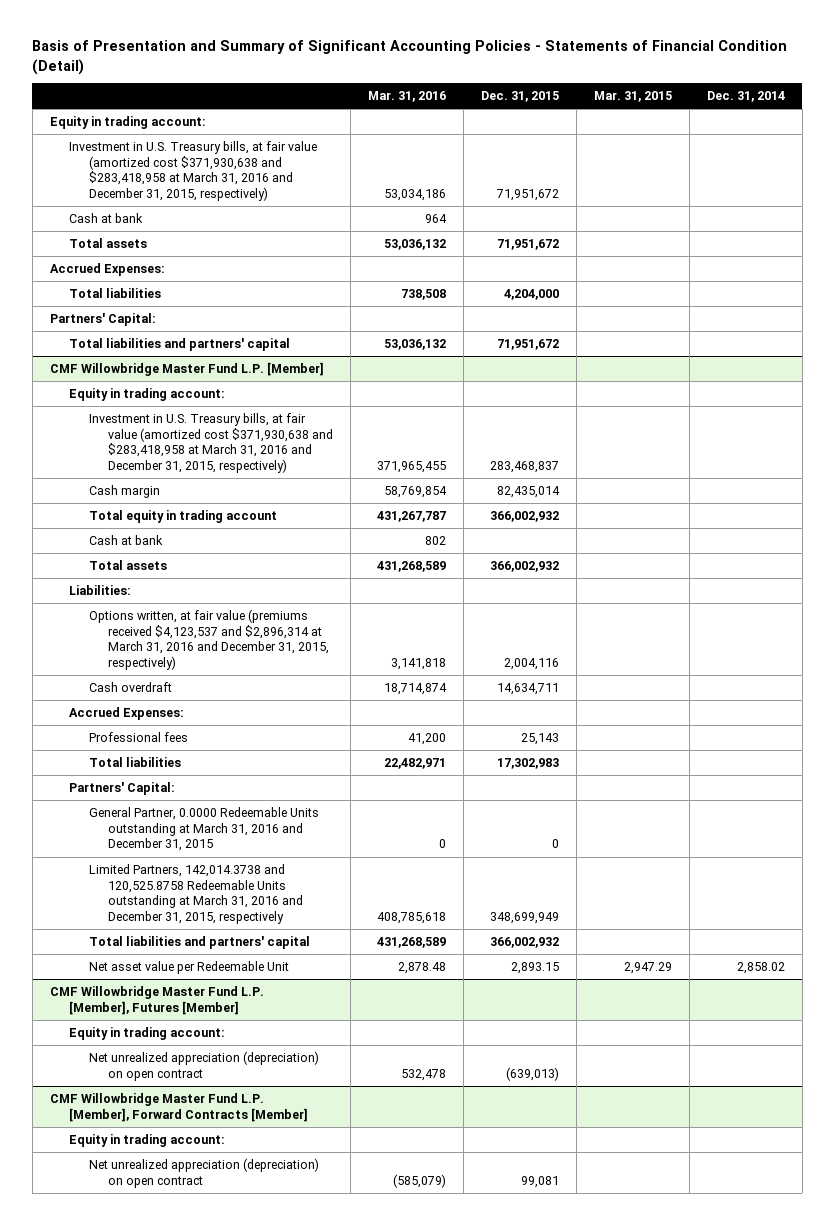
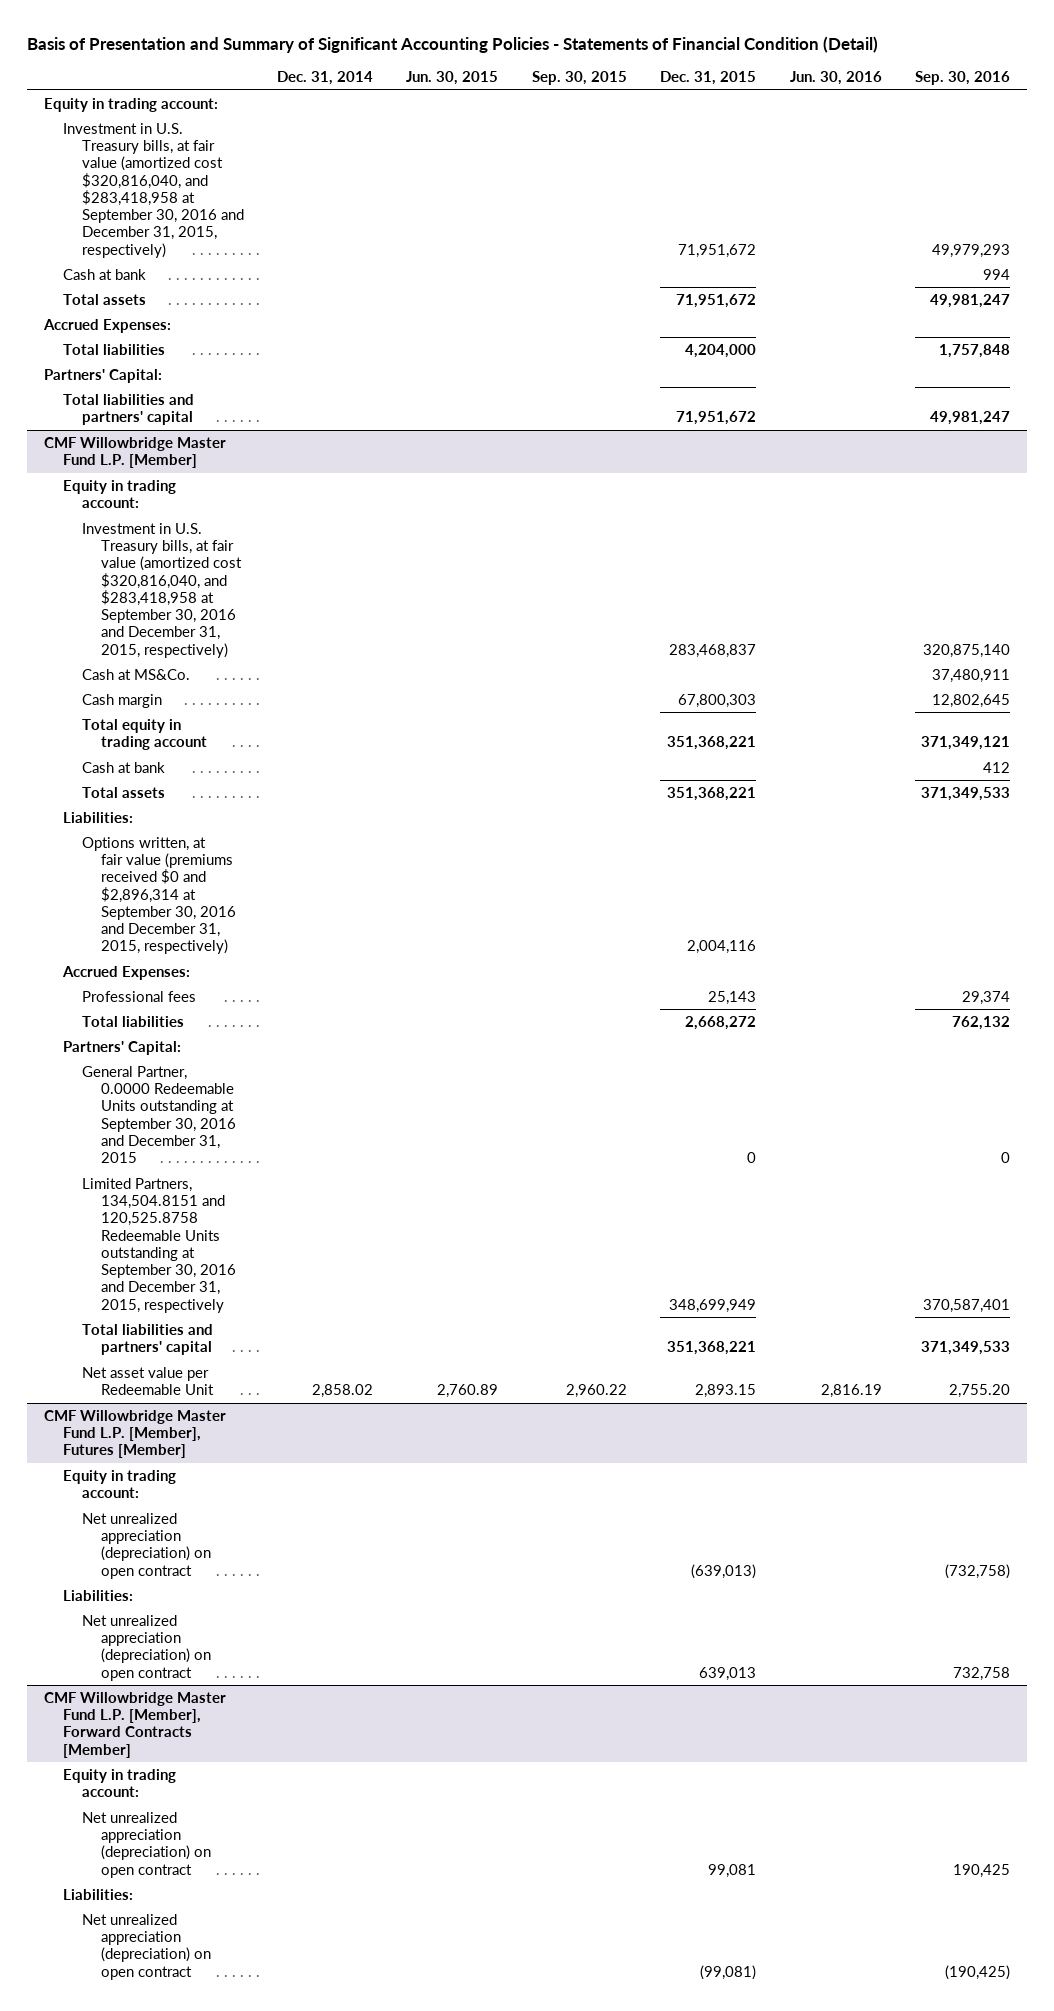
- | Mar. 31, 2016 | Dec. 31, 2015 | Mar. 31, 2015 | Dec. 31, 2014
+ | Dec. 31, 2014 | Jun. 30, 2015 | Sep. 30, 2015 | Dec. 31, 2015 | Jun. 30, 2016 | Sep. 30, 2016
- Investment in U.S. Treasury bills, at fair value (amortized cost $371,930,638 and $283,418,958 at March 31, 2016 and December 31, 2015, respectively) | 53,034,186 | 71,951,672 | |
+ Investment in U.S. Treasury bills, at fair value (amortized cost $320,816,040, and $283,418,958 at September 30, 2016 and December 31, 2015, respectively) | | | | 71,951,672 | | 49,979,293
@ CMF Willowbridge Master Fund L.P. [Member]
- Investment in U.S. Treasury bills, at fair value (amortized cost $371,930,638 and $283,418,958 at March 31, 2016 and December 31, 2015, respectively) | 371,965,455 | 283,468,837 | |
- Cash margin | 58,769,854 | 82,435,014 | |
- Total equity in trading account | 431,267,787 | 366,002,932 | |
+ Investment in U.S. Treasury bills, at fair value (amortized cost $320,816,040, and $283,418,958 at September 30, 2016 and December 31, 2015, respectively) | | | | 283,468,837 | | 320,875,140
+ Cash at MS&Co. | | | | | | 37,480,911
+ Cash margin | | | | 67,800,303 | | 12,802,645
+ Total equity in trading account | | | | 351,368,221 | | 371,349,121
- Total assets | 431,268,589 | 366,002,932 | |
+ Total assets | | | | 351,368,221 | | 371,349,533
- Options written, at fair value (premiums received $4,123,537 and $2,896,314 at March 31, 2016 and December 31, 2015, respectively) | 3,141,818 | 2,004,116 | |
- Cash overdraft | 18,714,874 | 14,634,711 | |
+ Options written, at fair value (premiums received $0 and $2,896,314 at September 30, 2016 and December 31, 2015, respectively) | | | | 2,004,116 | |
- Total liabilities | 22,482,971 | 17,302,983 | |
+ Total liabilities | | | | 2,668,272 | | 762,132
- General Partner, 0.0000 Redeemable Units outstanding at March 31, 2016 and December 31, 2015 | 0 | 0 | |
- Limited Partners, 142,014.3738 and 120,525.8758 Redeemable Units outstanding at March 31, 2016 and December 31, 2015, respectively | 408,785,618 | 348,699,949 | |
- Total liabilities and partners' capital | 431,268,589 | 366,002,932 | |
+ General Partner, 0.0000 Redeemable Units outstanding at September 30, 2016 and December 31, 2015 | | | | 0 | | 0
+ Limited Partners, 134,504.8151 and 120,525.8758 Redeemable Units outstanding at September 30, 2016 and December 31, 2015, respectively | | | | 348,699,949 | | 370,587,401
+ Total liabilities and partners' capital | | | | 351,368,221 | | 371,349,533
@ CMF Willowbridge Master Fund L.P. [Member], Futures [Member]
+ Liabilities:
+ Net unrealized appreciation (depreciation) on open contract | | | | 639,013 | | 732,758
@ CMF Willowbridge Master Fund L.P. [Member], Forward Contracts [Member]
+ Liabilities:
+ Net unrealized appreciation (depreciation) on open contract | | | | (99,081) | | (190,425)

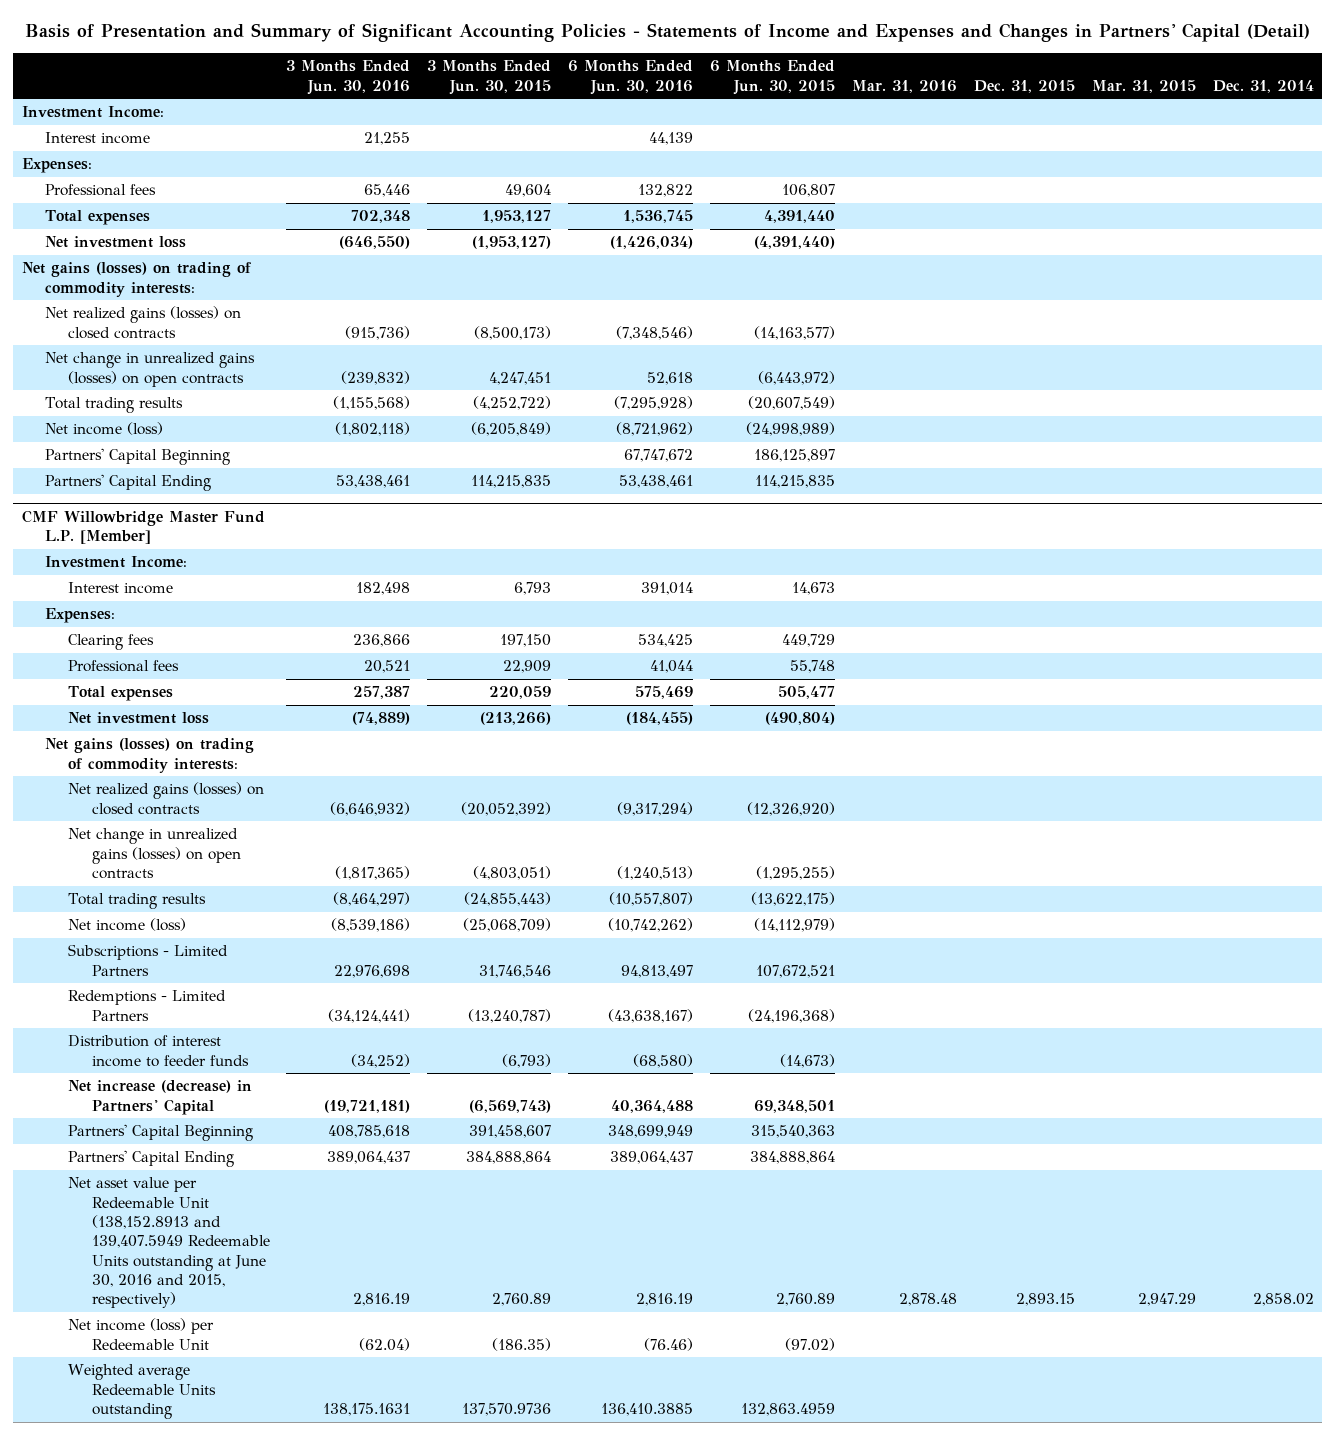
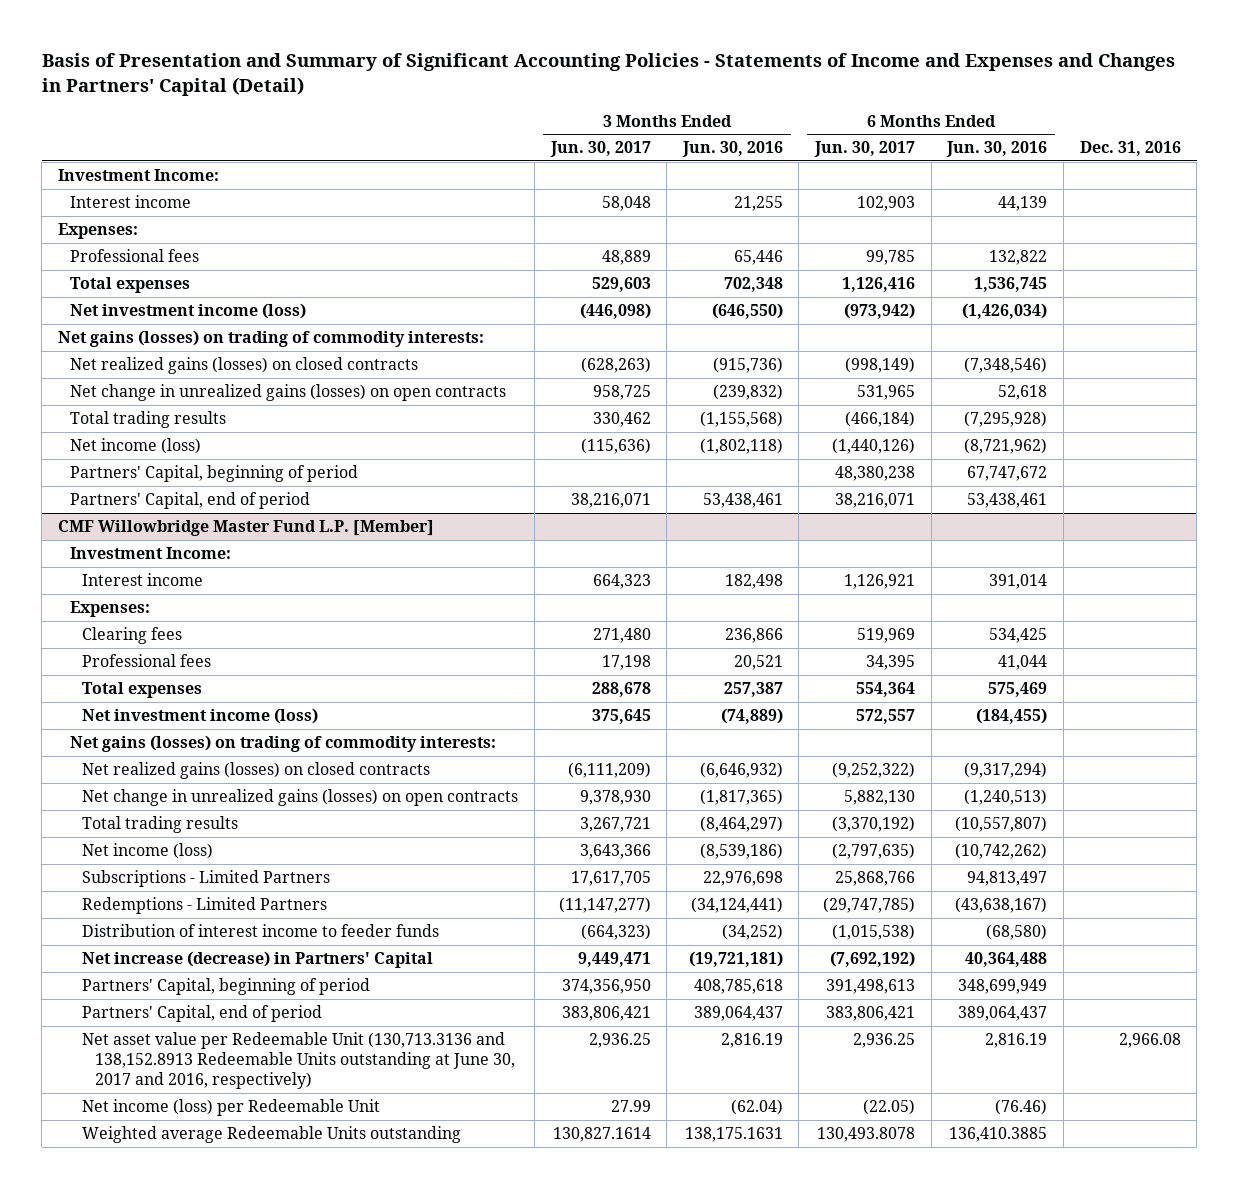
- | 3 Months Ended Jun. 30, 2016 | 3 Months Ended Jun. 30, 2015 | 6 Months Ended Jun. 30, 2016 | 6 Months Ended Jun. 30, 2015 | Mar. 31, 2016 | Dec. 31, 2015 | Mar. 31, 2015 | Dec. 31, 2014
+ | 3 Months Ended Jun. 30, 2017 | 3 Months Ended Jun. 30, 2016 | 6 Months Ended Jun. 30, 2017 | 6 Months Ended Jun. 30, 2016 | Dec. 31, 2016
- Net investment loss | (646,550) | (1,953,127) | (1,426,034) | (4,391,440) | | | |
+ Net investment income (loss) | (446,098) | (646,550) | (973,942) | (1,426,034) |
- Partners' Capital Beginning | | | 67,747,672 | 186,125,897 | | | |
- Partners' Capital Ending | 53,438,461 | 114,215,835 | 53,438,461 | 114,215,835 | | | |
+ Partners' Capital, beginning of period | | | 48,380,238 | 67,747,672 |
+ Partners' Capital, end of period | 38,216,071 | 53,438,461 | 38,216,071 | 53,438,461 |
@ CMF Willowbridge Master Fund L.P. [Member]
- Net investment loss | (74,889) | (213,266) | (184,455) | (490,804) | | | |
+ Net investment income (loss) | 375,645 | (74,889) | 572,557 | (184,455) |
- Partners' Capital Beginning | 408,785,618 | 391,458,607 | 348,699,949 | 315,540,363 | | | |
- Partners' Capital Ending | 389,064,437 | 384,888,864 | 389,064,437 | 384,888,864 | | | |
- Net asset value per Redeemable Unit (138,152.8913 and 139,407.5949 Redeemable Units outstanding at June 30, 2016 and 2015, respectively) | 2,816.19 | 2,760.89 | 2,816.19 | 2,760.89 | 2,878.48 | 2,893.15 | 2,947.29 | 2,858.02
+ Partners' Capital, beginning of period | 374,356,950 | 408,785,618 | 391,498,613 | 348,699,949 |
+ Partners' Capital, end of period | 383,806,421 | 389,064,437 | 383,806,421 | 389,064,437 |
+ Net asset value per Redeemable Unit (130,713.3136 and 138,152.8913 Redeemable Units outstanding at June 30, 2017 and 2016, respectively) | 2,936.25 | 2,816.19 | 2,936.25 | 2,816.19 | 2,966.08

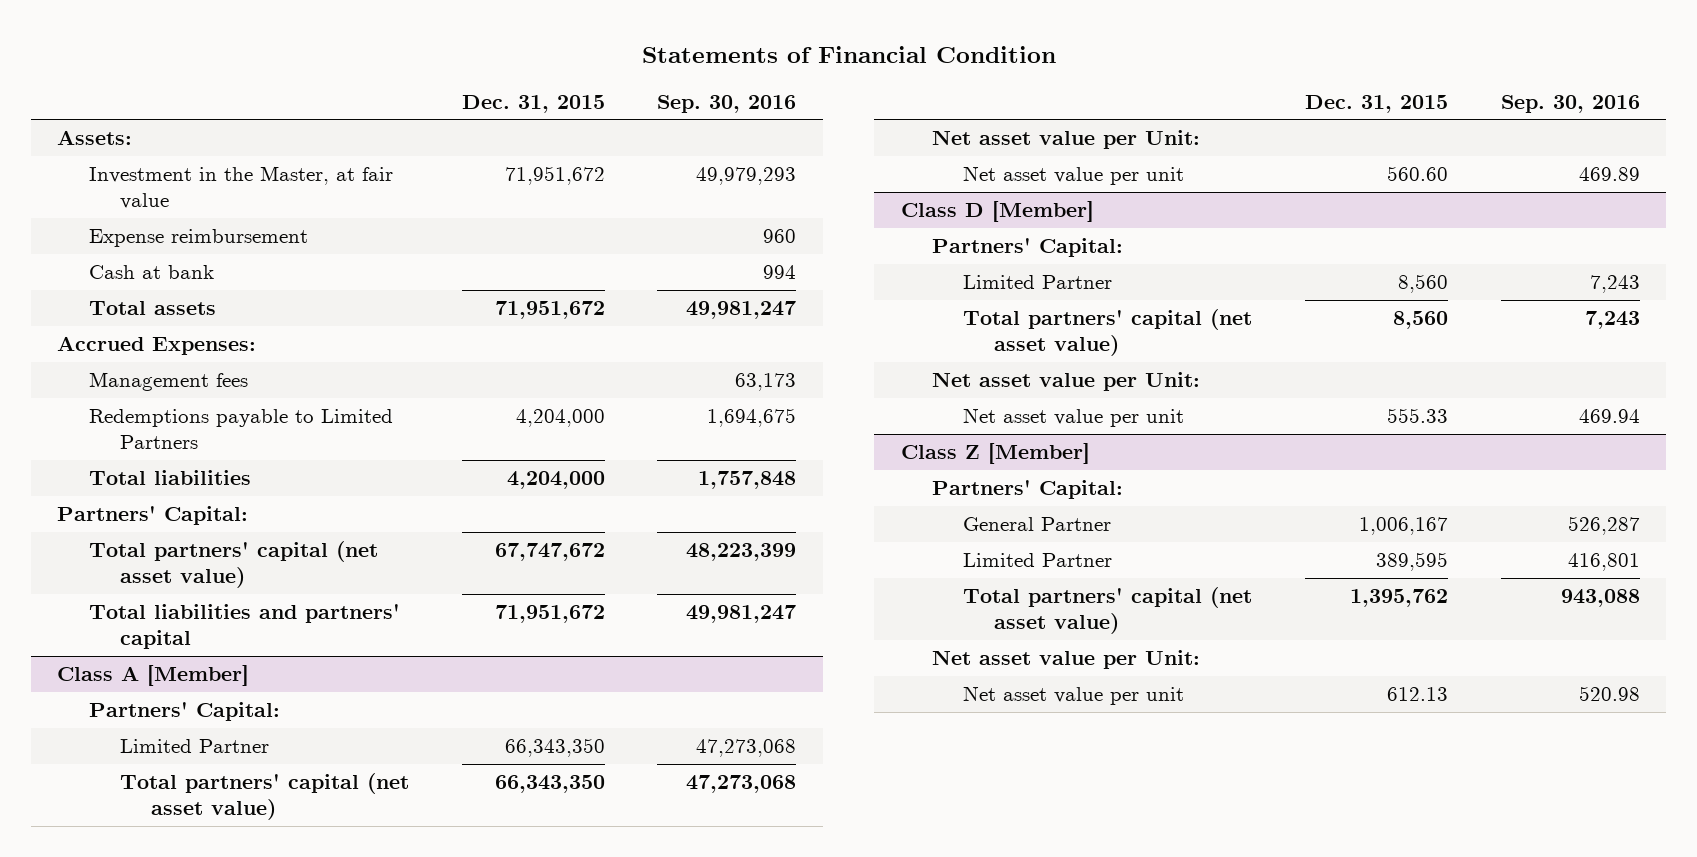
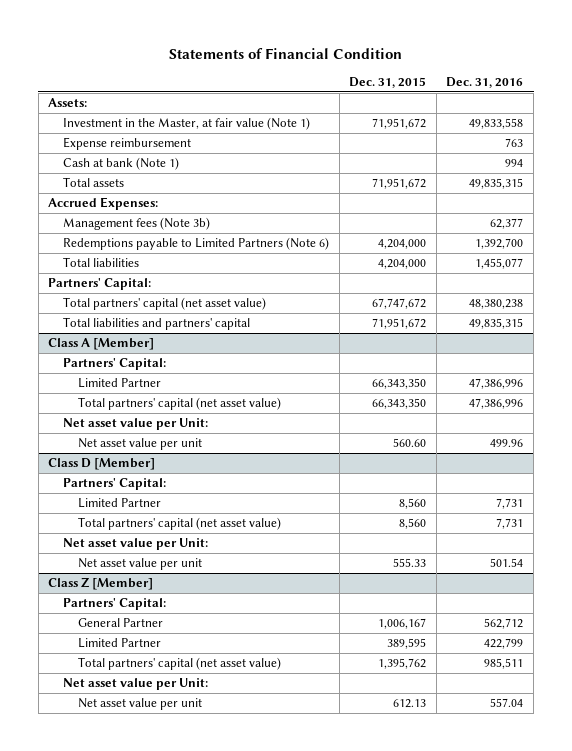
- | Dec. 31, 2015 | Sep. 30, 2016
+ | Dec. 31, 2015 | Dec. 31, 2016
- Investment in the Master, at fair value | 71,951,672 | 49,979,293
+ Investment in the Master, at fair value (Note 1) | 71,951,672 | 49,833,558
- Cash at bank | | 994
+ Cash at bank (Note 1) | | 994
- Management fees | | 63,173
- Redemptions payable to Limited Partners | 4,204,000 | 1,694,675
+ Management fees (Note 3b) | | 62,377
+ Redemptions payable to Limited Partners (Note 6) | 4,204,000 | 1,392,700

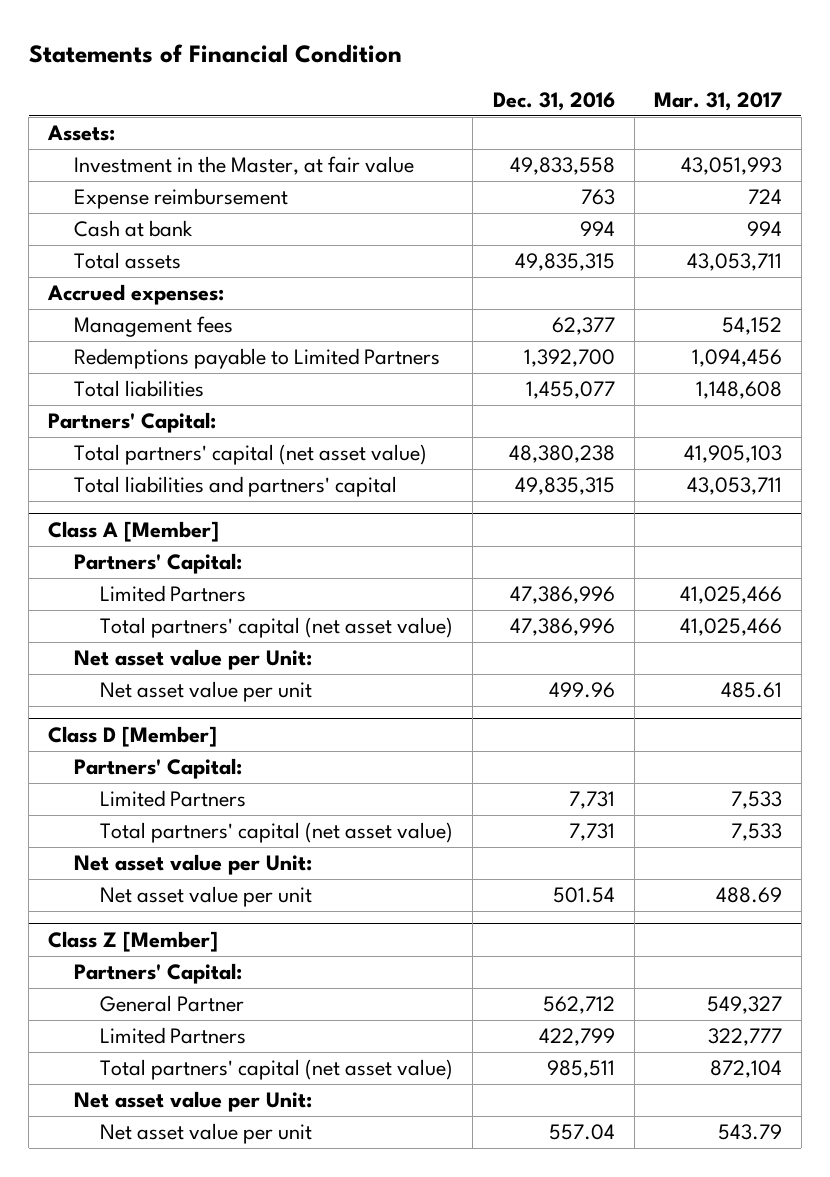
- | Dec. 31, 2015 | Dec. 31, 2016
+ | Dec. 31, 2016 | Mar. 31, 2017
- Investment in the Master, at fair value (Note 1) | 71,951,672 | 49,833,558
+ Investment in the Master, at fair value | 49,833,558 | 43,051,993
- Cash at bank (Note 1) | | 994
+ Cash at bank | 994 | 994
- Accrued Expenses:
- Management fees (Note 3b) | | 62,377
- Redemptions payable to Limited Partners (Note 6) | 4,204,000 | 1,392,700
+ Accrued expenses:
+ Management fees | 62,377 | 54,152
+ Redemptions payable to Limited Partners | 1,392,700 | 1,094,456
@ Class A [Member]
- Limited Partner | 66,343,350 | 47,386,996
+ Limited Partners | 47,386,996 | 41,025,466
@ Class D [Member]
- Limited Partner | 8,560 | 7,731
+ Limited Partners | 7,731 | 7,533
@ Class Z [Member]
- Limited Partner | 389,595 | 422,799
+ Limited Partners | 422,799 | 322,777

